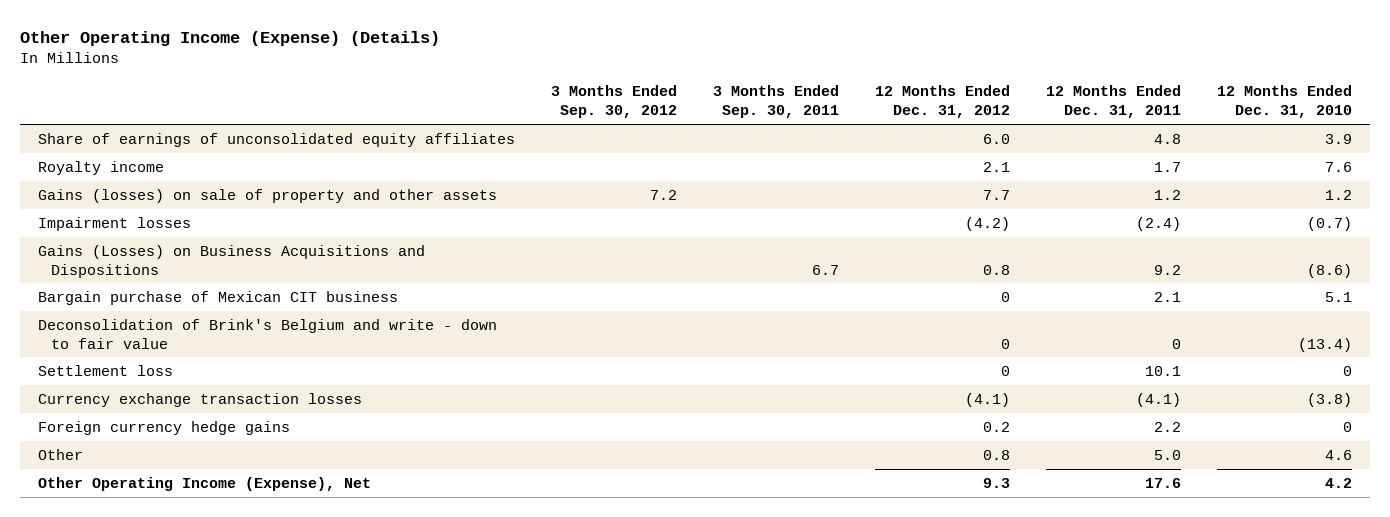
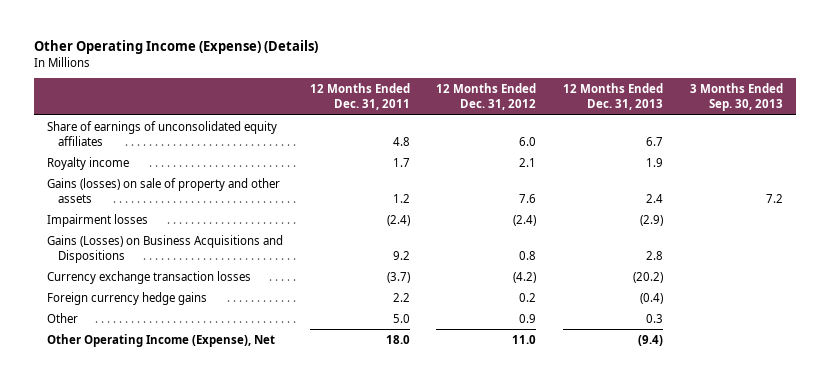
- | 3 Months Ended Sep. 30, 2012 | 3 Months Ended Sep. 30, 2011 | 12 Months Ended Dec. 31, 2012 | 12 Months Ended Dec. 31, 2011 | 12 Months Ended Dec. 31, 2010
+ | 12 Months Ended Dec. 31, 2011 | 12 Months Ended Dec. 31, 2012 | 12 Months Ended Dec. 31, 2013 | 3 Months Ended Sep. 30, 2013
- Gains (losses) on sale of property and other assets | 7.2 | | 7.7 | 1.2 | 1.2
- Impairment losses | | | (4.2) | (2.4) | (0.7)
+ Gains (losses) on sale of property and other assets | 1.2 | 7.6 | 2.4 | 7.2
+ Impairment losses | (2.4) | (2.4) | (2.9) |
- Bargain purchase of Mexican CIT business | | | 0 | 2.1 | 5.1
- Deconsolidation of Brink's Belgium and write - down to fair value | | | 0 | 0 | (13.4)
- Settlement loss | | | 0 | 10.1 | 0
- Currency exchange transaction losses | | | (4.1) | (4.1) | (3.8)
+ Currency exchange transaction losses | (3.7) | (4.2) | (20.2) |
- Other | | | 0.8 | 5.0 | 4.6
- Other Operating Income (Expense), Net | | | 9.3 | 17.6 | 4.2
+ Other | 5.0 | 0.9 | 0.3 |
+ Other Operating Income (Expense), Net | 18.0 | 11.0 | (9.4) |

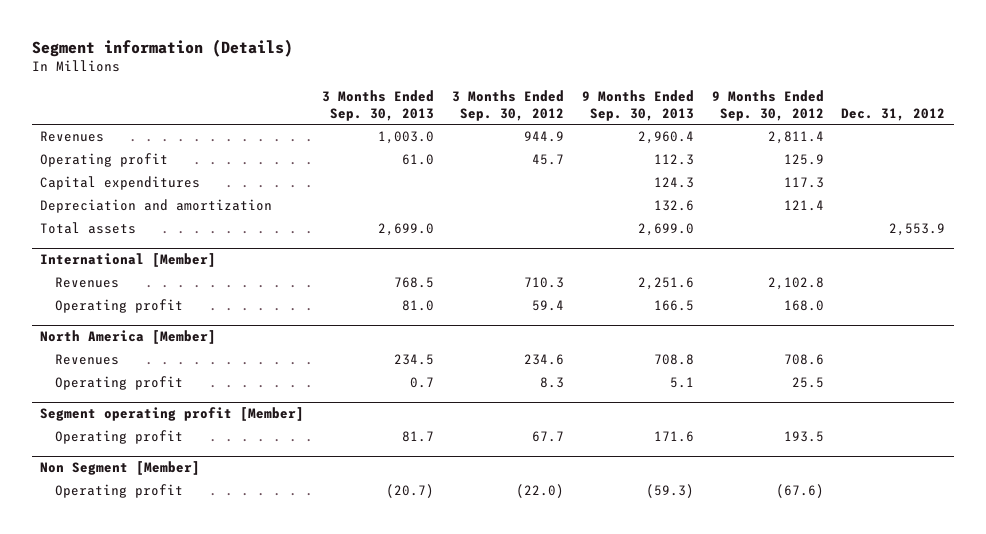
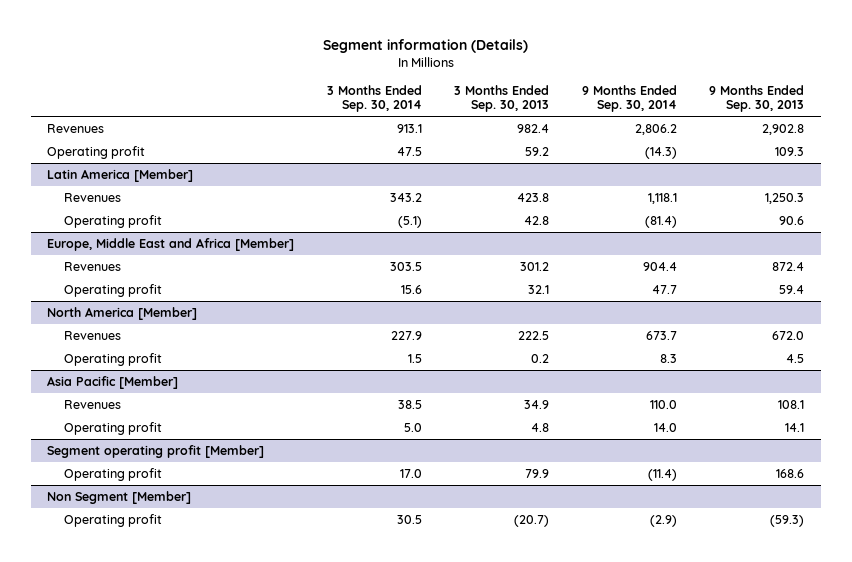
- | 3 Months Ended Sep. 30, 2013 | 3 Months Ended Sep. 30, 2012 | 9 Months Ended Sep. 30, 2013 | 9 Months Ended Sep. 30, 2012 | Dec. 31, 2012
+ | 3 Months Ended Sep. 30, 2014 | 3 Months Ended Sep. 30, 2013 | 9 Months Ended Sep. 30, 2014 | 9 Months Ended Sep. 30, 2013
- Revenues | 1,003.0 | 944.9 | 2,960.4 | 2,811.4 |
- Operating profit | 61.0 | 45.7 | 112.3 | 125.9 |
- Capital expenditures | | | 124.3 | 117.3 |
- Depreciation and amortization | | | 132.6 | 121.4 |
- Total assets | 2,699.0 | | 2,699.0 | | 2,553.9
- International [Member]
- Revenues | 768.5 | 710.3 | 2,251.6 | 2,102.8 |
- Operating profit | 81.0 | 59.4 | 166.5 | 168.0 |
+ Revenues | 913.1 | 982.4 | 2,806.2 | 2,902.8
+ Operating profit | 47.5 | 59.2 | (14.3) | 109.3
+ Latin America [Member]
+ Revenues | 343.2 | 423.8 | 1,118.1 | 1,250.3
+ Operating profit | (5.1) | 42.8 | (81.4) | 90.6
+ Europe, Middle East and Africa [Member]
+ Revenues | 303.5 | 301.2 | 904.4 | 872.4
+ Operating profit | 15.6 | 32.1 | 47.7 | 59.4
@ North America [Member]
- Revenues | 234.5 | 234.6 | 708.8 | 708.6 |
- Operating profit | 0.7 | 8.3 | 5.1 | 25.5 |
+ Revenues | 227.9 | 222.5 | 673.7 | 672.0
+ Operating profit | 1.5 | 0.2 | 8.3 | 4.5
+ Asia Pacific [Member]
+ Revenues | 38.5 | 34.9 | 110.0 | 108.1
+ Operating profit | 5.0 | 4.8 | 14.0 | 14.1
@ Segment operating profit [Member]
- Operating profit | 81.7 | 67.7 | 171.6 | 193.5 |
+ Operating profit | 17.0 | 79.9 | (11.4) | 168.6

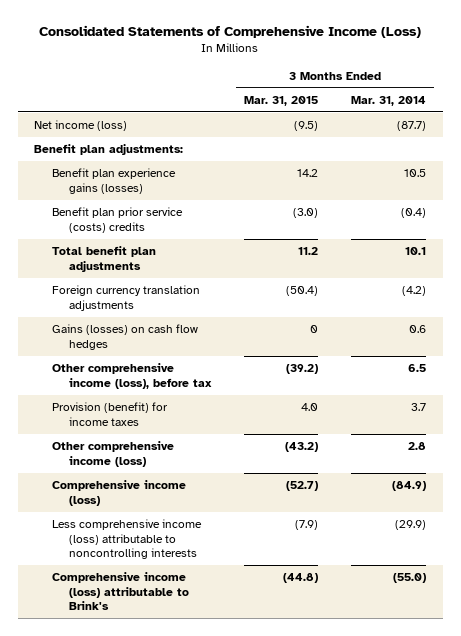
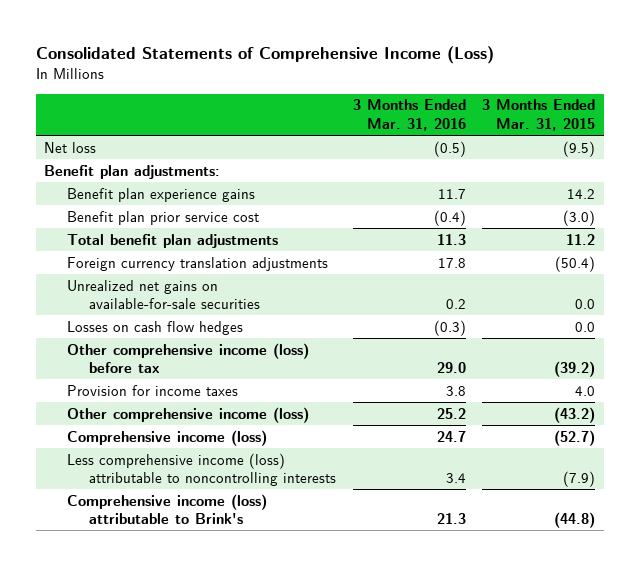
- | 3 Months Ended Mar. 31, 2015 | 3 Months Ended Mar. 31, 2014
+ | 3 Months Ended Mar. 31, 2016 | 3 Months Ended Mar. 31, 2015
- Net income (loss) | (9.5) | (87.7)
+ Net loss | (0.5) | (9.5)
- Benefit plan experience gains (losses) | 14.2 | 10.5
- Benefit plan prior service (costs) credits | (3.0) | (0.4)
+ Benefit plan experience gains | 11.7 | 14.2
+ Benefit plan prior service cost | (0.4) | (3.0)
- Gains (losses) on cash flow hedges | 0 | 0.6
- Other comprehensive income (loss), before tax | (39.2) | 6.5
- Provision (benefit) for income taxes | 4.0 | 3.7
+ Unrealized net gains on available-for-sale securities | 0.2 | 0.0
+ Losses on cash flow hedges | (0.3) | 0.0
+ Other comprehensive income (loss) before tax | 29.0 | (39.2)
+ Provision for income taxes | 3.8 | 4.0

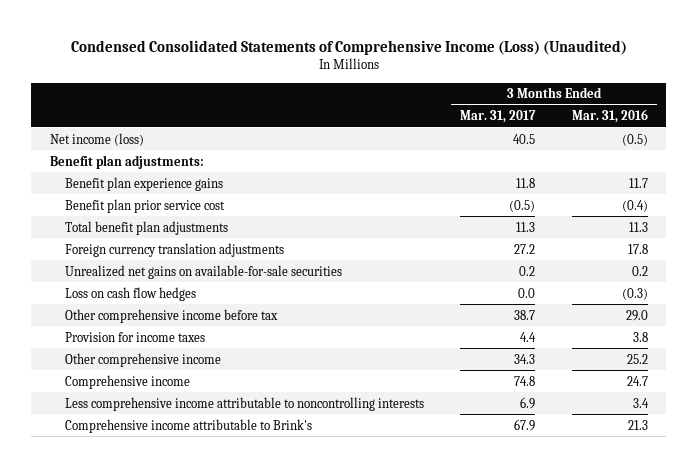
- Consolidated Statements of Comprehensive Income (Loss)
+ Condensed Consolidated Statements of Comprehensive Income (Loss) (Unaudited)
- | 3 Months Ended Mar. 31, 2016 | 3 Months Ended Mar. 31, 2015
+ | 3 Months Ended Mar. 31, 2017 | 3 Months Ended Mar. 31, 2016
- Net loss | (0.5) | (9.5)
+ Net income (loss) | 40.5 | (0.5)
- Losses on cash flow hedges | (0.3) | 0.0
- Other comprehensive income (loss) before tax | 29.0 | (39.2)
+ Loss on cash flow hedges | 0.0 | (0.3)
+ Other comprehensive income before tax | 38.7 | 29.0
- Other comprehensive income (loss) | 25.2 | (43.2)
- Comprehensive income (loss) | 24.7 | (52.7)
- Less comprehensive income (loss) attributable to noncontrolling interests | 3.4 | (7.9)
- Comprehensive income (loss) attributable to Brink's | 21.3 | (44.8)
+ Other comprehensive income | 34.3 | 25.2
+ Comprehensive income | 74.8 | 24.7
+ Less comprehensive income attributable to noncontrolling interests | 6.9 | 3.4
+ Comprehensive income attributable to Brink's | 67.9 | 21.3

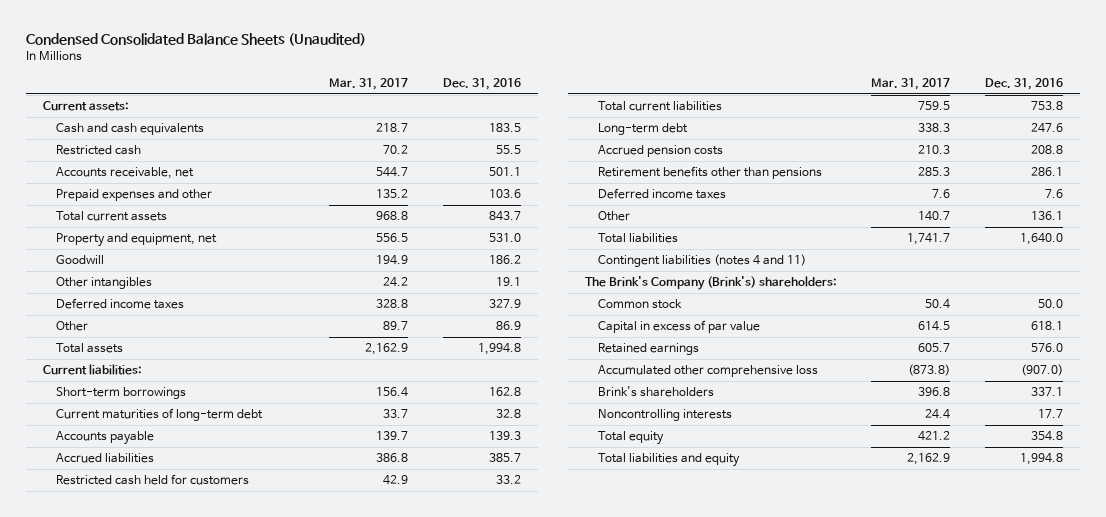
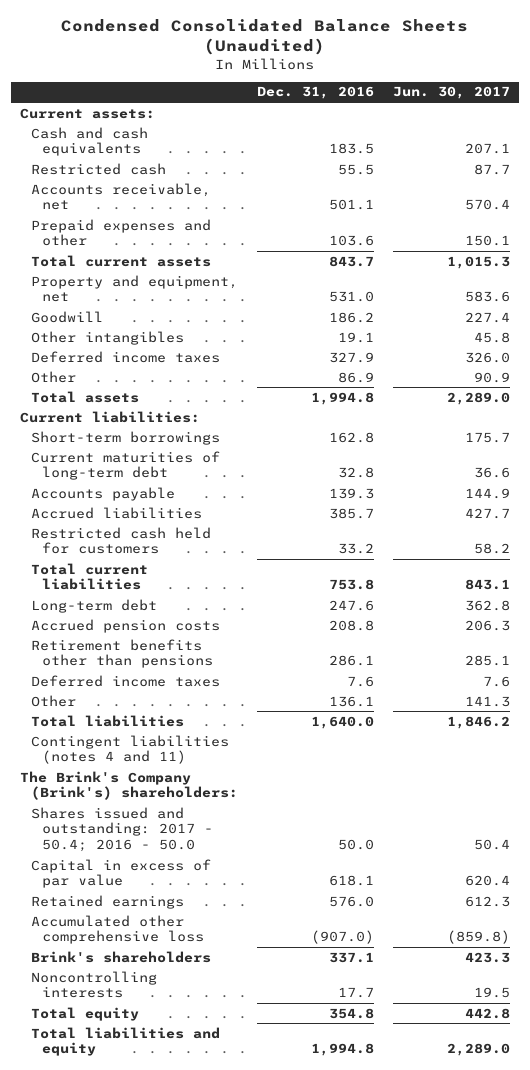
- | Mar. 31, 2017 | Dec. 31, 2016
+ | Dec. 31, 2016 | Jun. 30, 2017
- Common stock | 50.4 | 50.0
+ Shares issued and outstanding: 2017 - 50.4; 2016 - 50.0 | 50.0 | 50.4

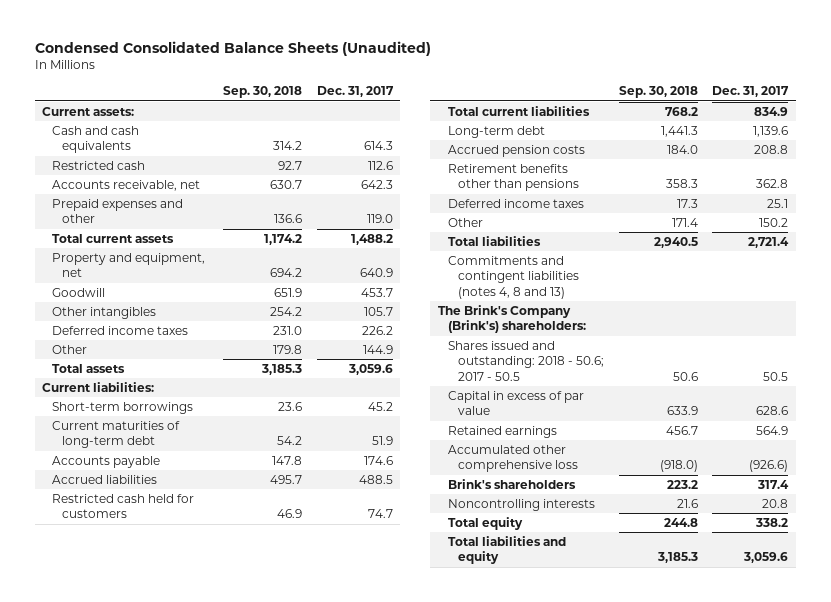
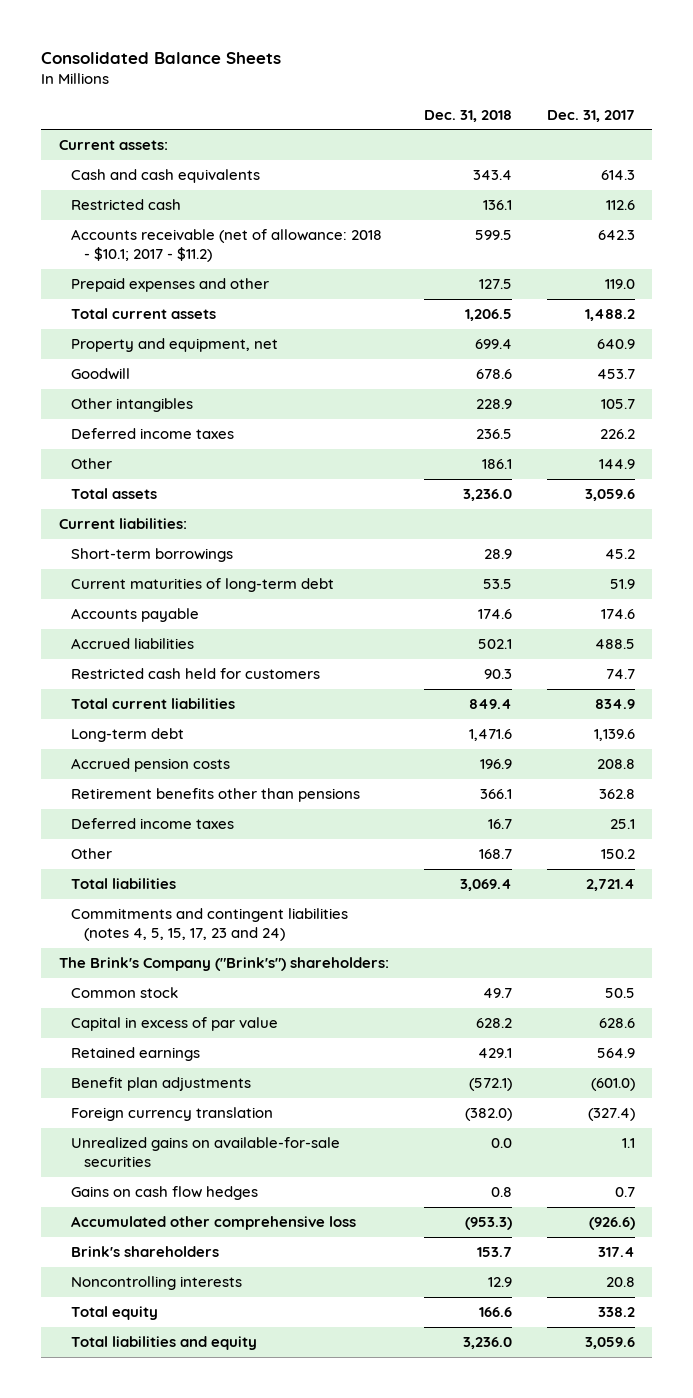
- Condensed Consolidated Balance Sheets (Unaudited)
+ Consolidated Balance Sheets
- | Sep. 30, 2018 | Dec. 31, 2017
+ | Dec. 31, 2018 | Dec. 31, 2017
- Accounts receivable, net | 630.7 | 642.3
+ Accounts receivable (net of allowance: 2018 - $10.1; 2017 - $11.2) | 599.5 | 642.3
- Commitments and contingent liabilities (notes 4, 8 and 13)
- The Brink's Company (Brink's) shareholders:
- Shares issued and outstanding: 2018 - 50.6; 2017 - 50.5 | 50.6 | 50.5
+ Commitments and contingent liabilities (notes 4, 5, 15, 17, 23 and 24)
+ The Brink's Company ("Brink's") shareholders:
+ Common stock | 49.7 | 50.5
+ Benefit plan adjustments | (572.1) | (601.0)
+ Foreign currency translation | (382.0) | (327.4)
+ Unrealized gains on available-for-sale securities | 0.0 | 1.1
+ Gains on cash flow hedges | 0.8 | 0.7

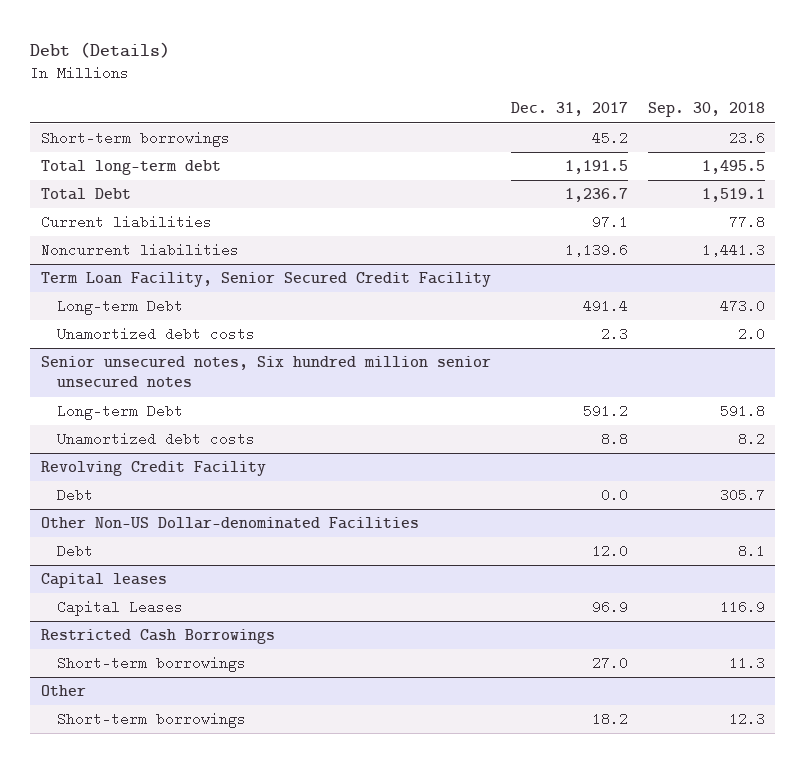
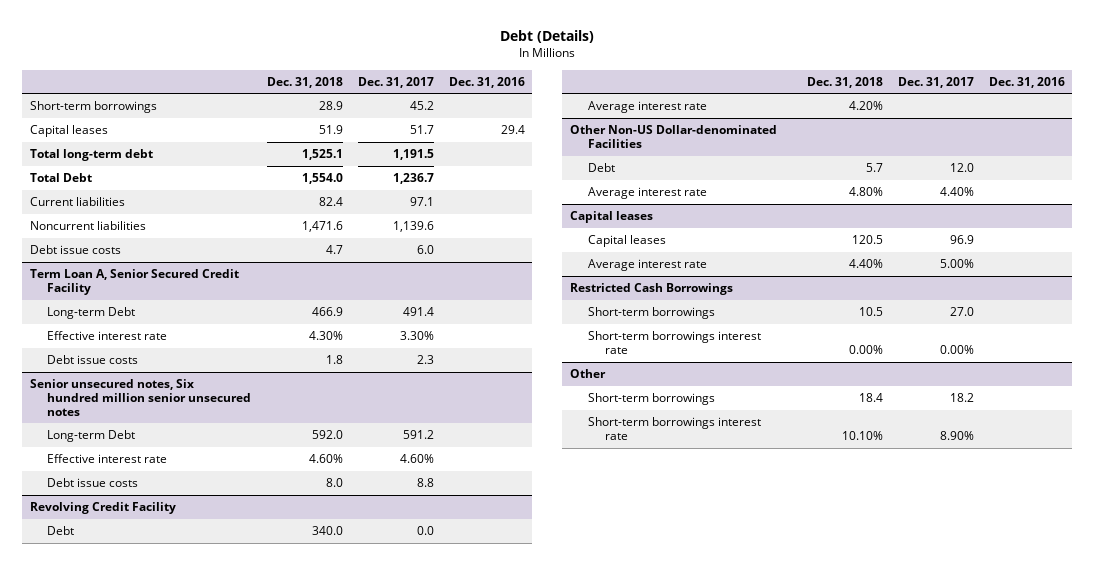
- | Dec. 31, 2017 | Sep. 30, 2018
+ | Dec. 31, 2018 | Dec. 31, 2017 | Dec. 31, 2016
+ Capital leases | 51.9 | 51.7 | 29.4
- Term Loan Facility, Senior Secured Credit Facility
+ Debt issue costs | 4.7 | 6.0 |
+ Term Loan A, Senior Secured Credit Facility
- Unamortized debt costs | 2.3 | 2.0
+ Effective interest rate | 4.30% | 3.30% |
+ Debt issue costs | 1.8 | 2.3 |
@ Senior unsecured notes, Six hundred million senior unsecured notes
- Unamortized debt costs | 8.8 | 8.2
+ Effective interest rate | 4.60% | 4.60% |
+ Debt issue costs | 8.0 | 8.8 |
@ Revolving Credit Facility
+ Average interest rate | 4.20% | |
@ Other Non-US Dollar-denominated Facilities
+ Average interest rate | 4.80% | 4.40% |
@ Capital leases
- Capital Leases | 96.9 | 116.9
+ Capital leases | 120.5 | 96.9 |
+ Average interest rate | 4.40% | 5.00% |
@ Restricted Cash Borrowings
+ Short-term borrowings interest rate | 0.00% | 0.00% |
@ Other
+ Short-term borrowings interest rate | 10.10% | 8.90% |

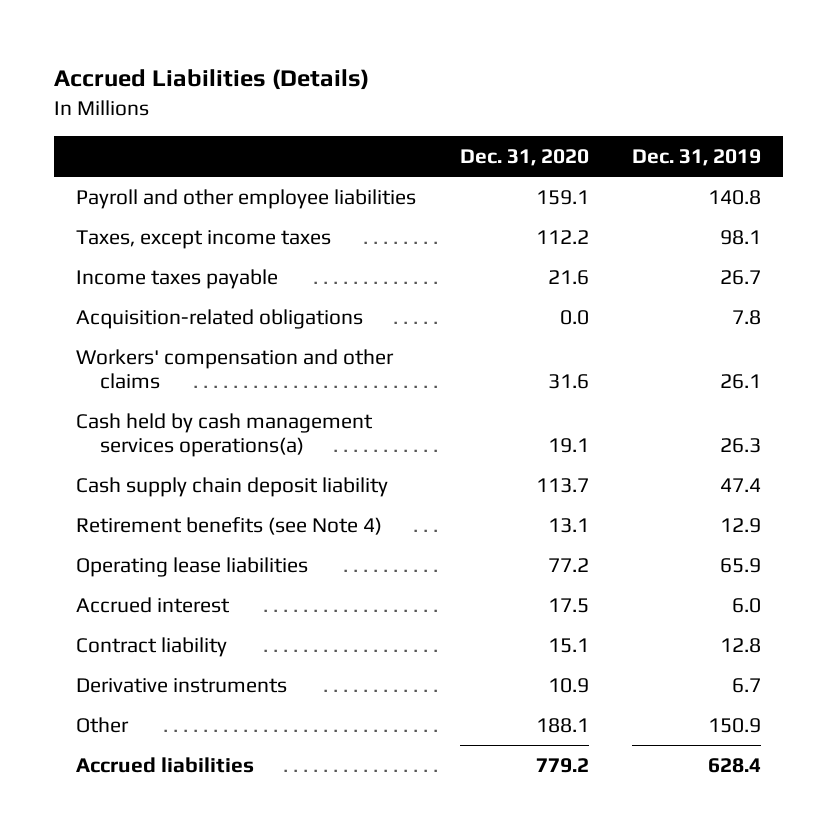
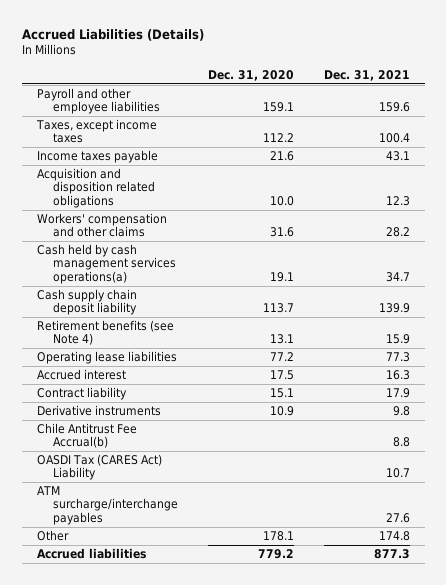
- | Dec. 31, 2020 | Dec. 31, 2019
+ | Dec. 31, 2020 | Dec. 31, 2021
- Acquisition-related obligations | 0.0 | 7.8
+ Acquisition and disposition related obligations | 10.0 | 12.3
- Other | 188.1 | 150.9
+ Chile Antitrust Fee Accrual(b) | | 8.8
+ OASDI Tax (CARES Act) Liability | | 10.7
+ ATM surcharge/interchange payables | | 27.6
+ Other | 178.1 | 174.8

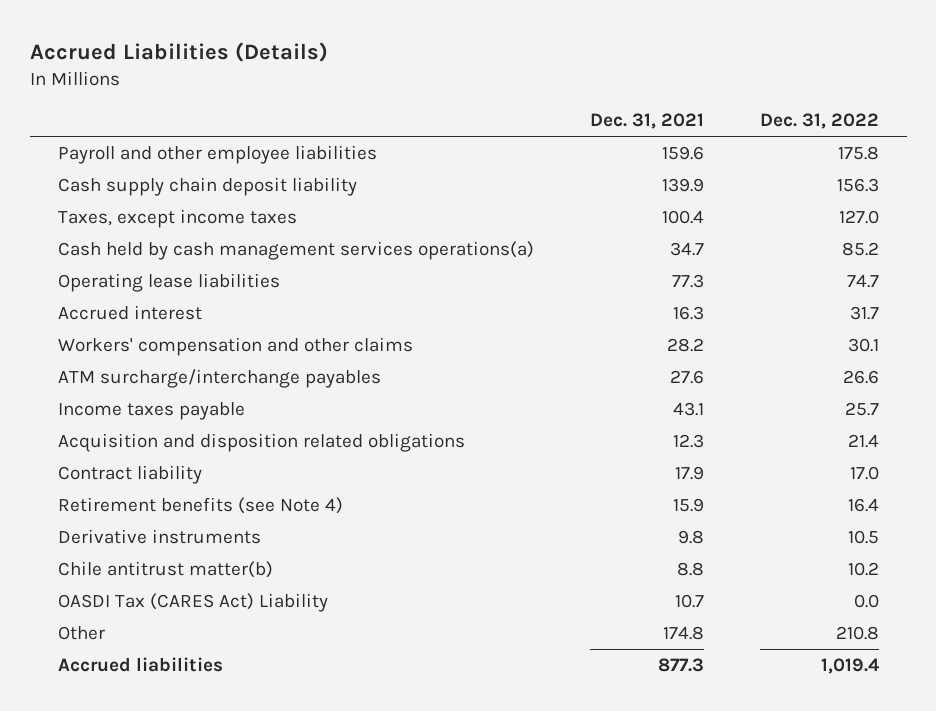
- | Dec. 31, 2020 | Dec. 31, 2021
+ | Dec. 31, 2021 | Dec. 31, 2022
moved up: Cash supply chain deposit liability | 139.9 | 156.3
moved down: Workers' compensation and other claims | 28.2 | 30.1
moved up: ATM surcharge/interchange payables | 27.6 | 26.6
moved down: Income taxes payable | 43.1 | 25.7
moved down: Acquisition and disposition related obligations | 12.3 | 21.4
moved down: Retirement benefits (see Note 4) | 15.9 | 16.4
- Chile Antitrust Fee Accrual(b) | | 8.8
+ Chile antitrust matter(b) | 8.8 | 10.2

